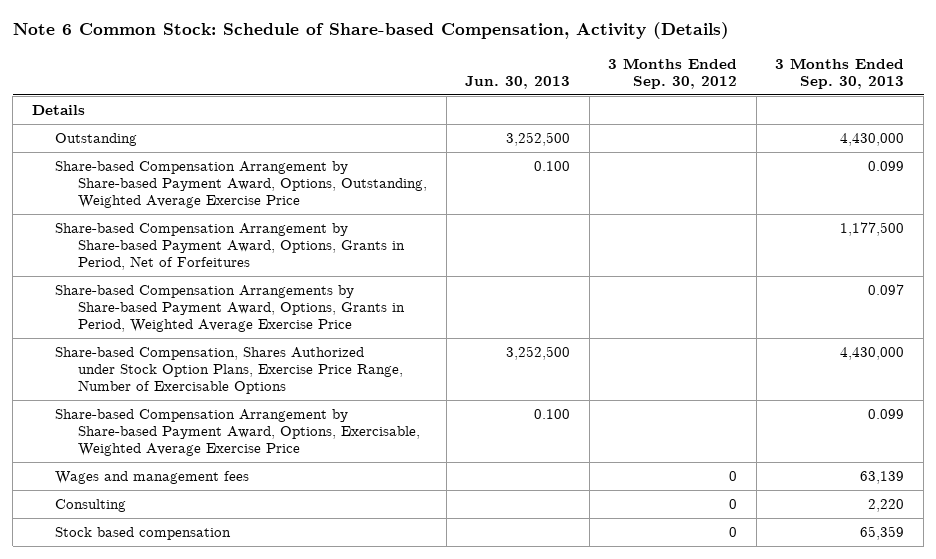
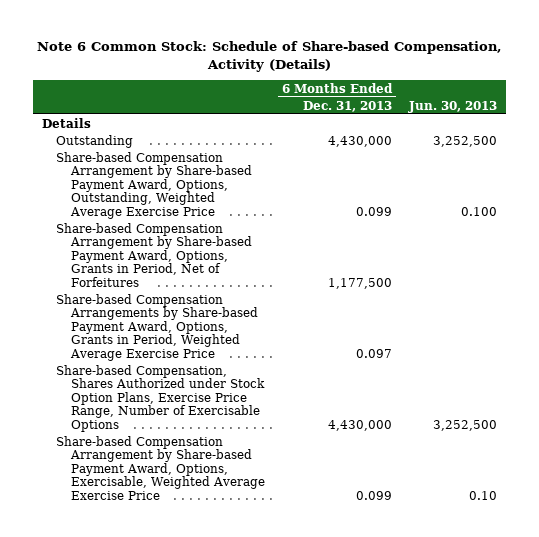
- | Jun. 30, 2013 | 3 Months Ended Sep. 30, 2012 | 3 Months Ended Sep. 30, 2013
+ | 6 Months Ended Dec. 31, 2013 | Jun. 30, 2013
- Share-based Compensation Arrangement by Share-based Payment Award, Options, Exercisable, Weighted Average Exercise Price | 0.100 | | 0.099
- Wages and management fees | | 0 | 63,139
- Consulting | | 0 | 2,220
- Stock based compensation | | 0 | 65,359
+ Share-based Compensation Arrangement by Share-based Payment Award, Options, Exercisable, Weighted Average Exercise Price | 0.099 | 0.10

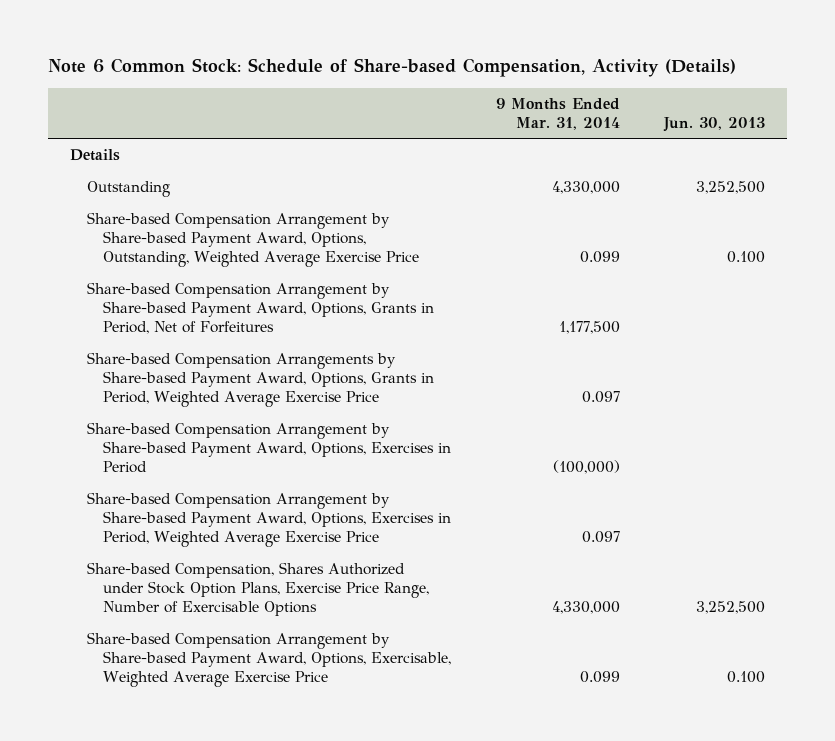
- | 6 Months Ended Dec. 31, 2013 | Jun. 30, 2013
+ | 9 Months Ended Mar. 31, 2014 | Jun. 30, 2013
+ Share-based Compensation Arrangement by Share-based Payment Award, Options, Exercises in Period | (100,000) |
+ Share-based Compensation Arrangement by Share-based Payment Award, Options, Exercises in Period, Weighted Average Exercise Price | 0.097 |
- Share-based Compensation Arrangement by Share-based Payment Award, Options, Exercisable, Weighted Average Exercise Price | 0.099 | 0.10
+ Share-based Compensation Arrangement by Share-based Payment Award, Options, Exercisable, Weighted Average Exercise Price | 0.099 | 0.100

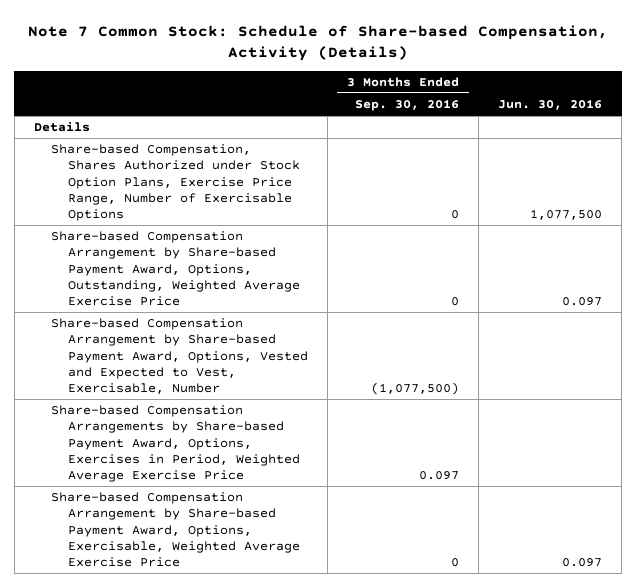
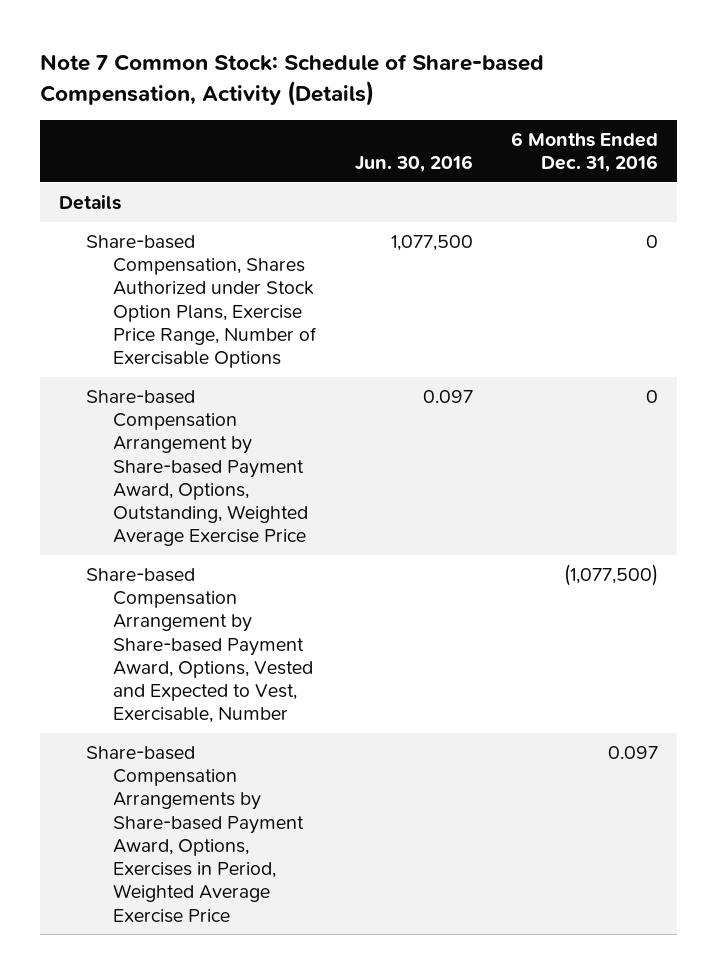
- | 3 Months Ended Sep. 30, 2016 | Jun. 30, 2016
+ | Jun. 30, 2016 | 6 Months Ended Dec. 31, 2016
- Share-based Compensation Arrangement by Share-based Payment Award, Options, Exercisable, Weighted Average Exercise Price | 0 | 0.097

